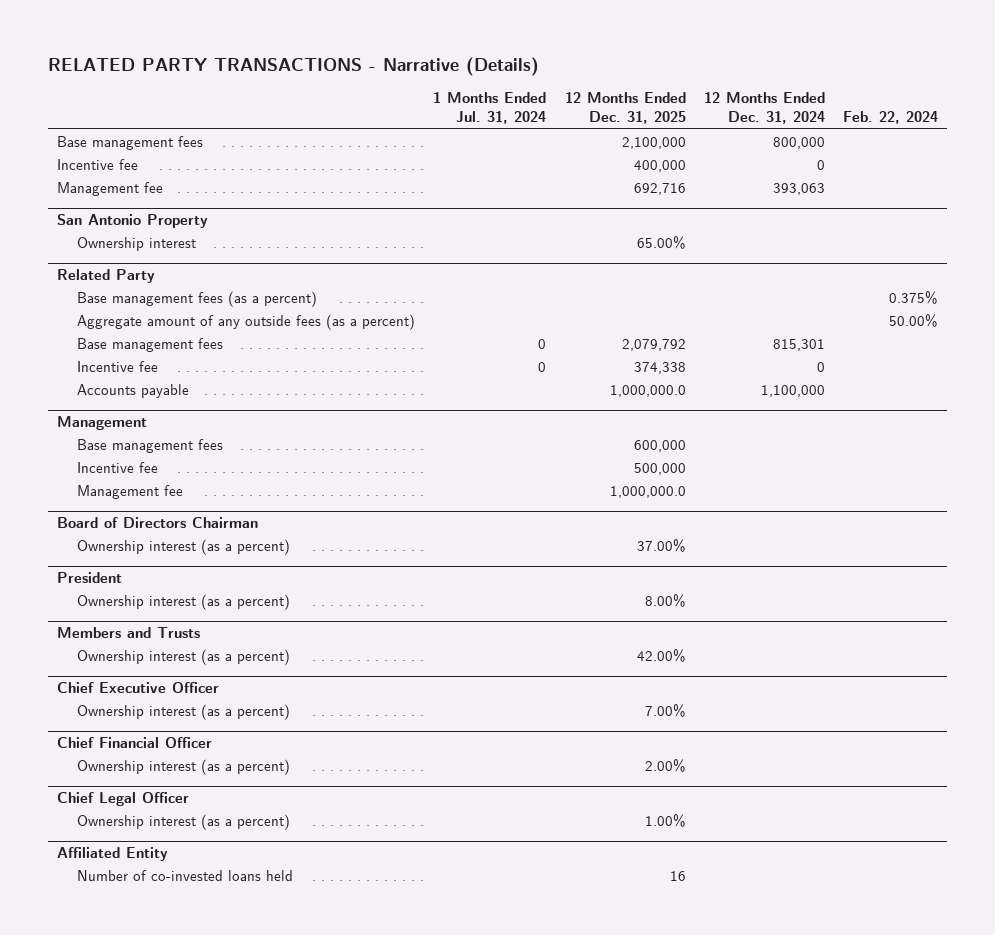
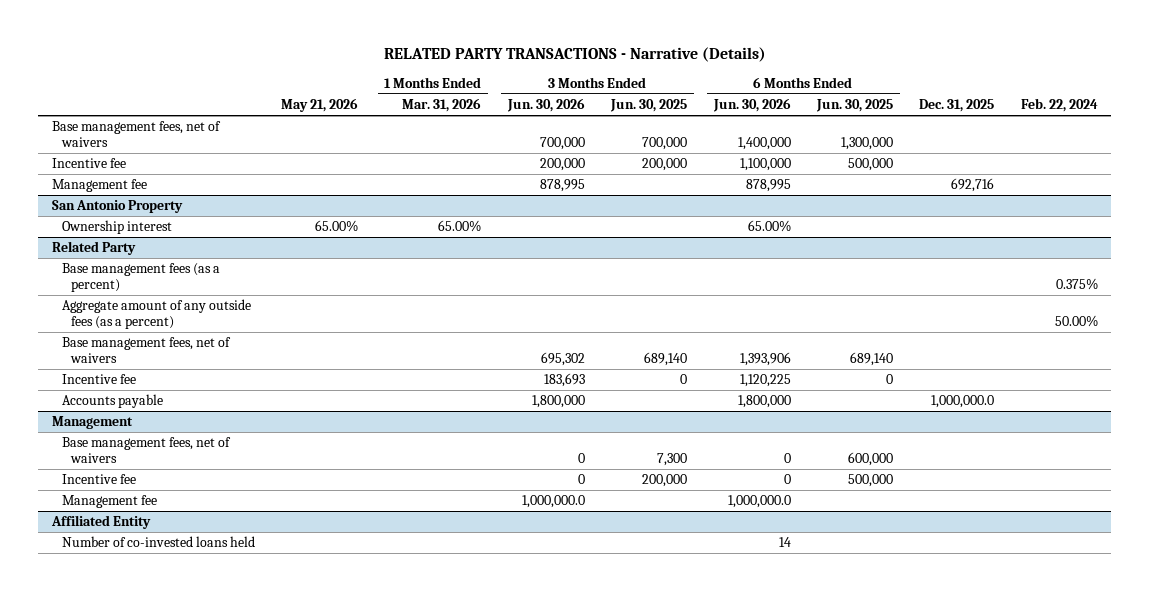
- | 1 Months Ended Jul. 31, 2024 | 12 Months Ended Dec. 31, 2025 | 12 Months Ended Dec. 31, 2024 | Feb. 22, 2024
+ | May 21, 2026 | 1 Months Ended Mar. 31, 2026 | 3 Months Ended Jun. 30, 2026 | 3 Months Ended Jun. 30, 2025 | 6 Months Ended Jun. 30, 2026 | 6 Months Ended Jun. 30, 2025 | Dec. 31, 2025 | Feb. 22, 2024
- Base management fees | | 2,100,000 | 800,000 |
+ Base management fees, net of waivers | | | 700,000 | 700,000 | 1,400,000 | 1,300,000 | |
@ Related Party
- Base management fees | 0 | 2,079,792 | 815,301 |
+ Base management fees, net of waivers | | | 695,302 | 689,140 | 1,393,906 | 689,140 | |
@ Management
- Base management fees | | 600,000 | |
+ Base management fees, net of waivers | | | 0 | 7,300 | 0 | 600,000 | |
- Board of Directors Chairman
- Ownership interest (as a percent) | | 37.00% | |
- President
- Ownership interest (as a percent) | | 8.00% | |
- Members and Trusts
- Ownership interest (as a percent) | | 42.00% | |
- Chief Executive Officer
- Ownership interest (as a percent) | | 7.00% | |
- Chief Financial Officer
- Ownership interest (as a percent) | | 2.00% | |
- Chief Legal Officer
- Ownership interest (as a percent) | | 1.00% | |

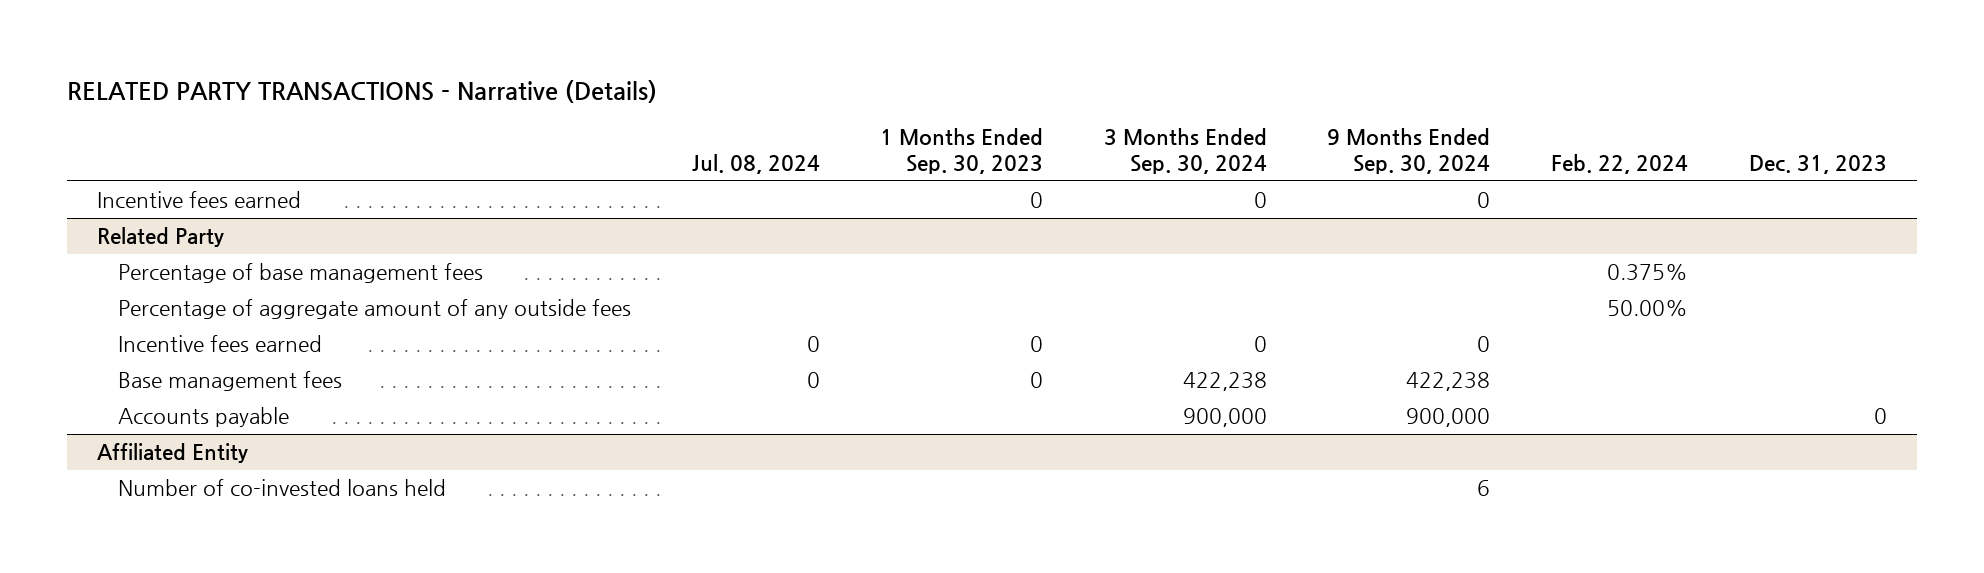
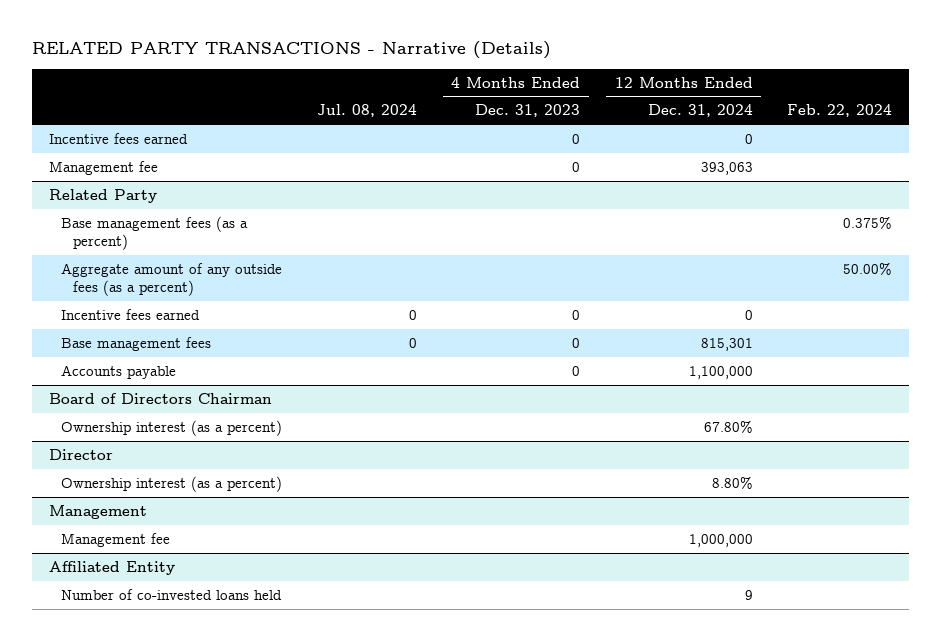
- | Jul. 08, 2024 | 1 Months Ended Sep. 30, 2023 | 3 Months Ended Sep. 30, 2024 | 9 Months Ended Sep. 30, 2024 | Feb. 22, 2024 | Dec. 31, 2023
+ | Jul. 08, 2024 | 4 Months Ended Dec. 31, 2023 | 12 Months Ended Dec. 31, 2024 | Feb. 22, 2024
+ Management fee | | 0 | 393,063 |
@ Related Party
- Percentage of base management fees | | | | | 0.375% |
- Percentage of aggregate amount of any outside fees | | | | | 50.00% |
+ Base management fees (as a percent) | | | | 0.375%
+ Aggregate amount of any outside fees (as a percent) | | | | 50.00%
+ Board of Directors Chairman
+ Ownership interest (as a percent) | | | 67.80% |
+ Director
+ Ownership interest (as a percent) | | | 8.80% |
+ Management
+ Management fee | | | 1,000,000 |

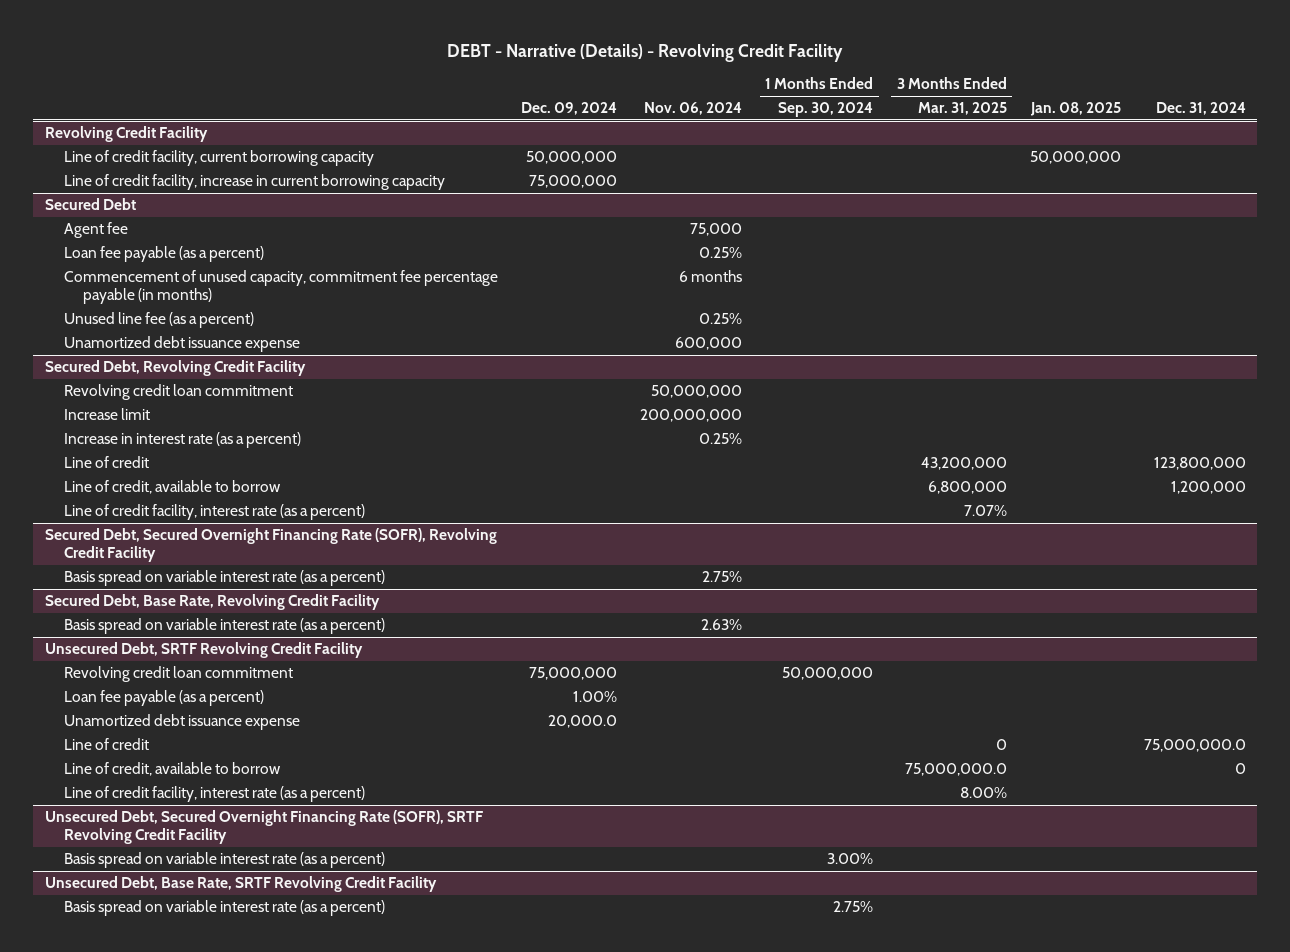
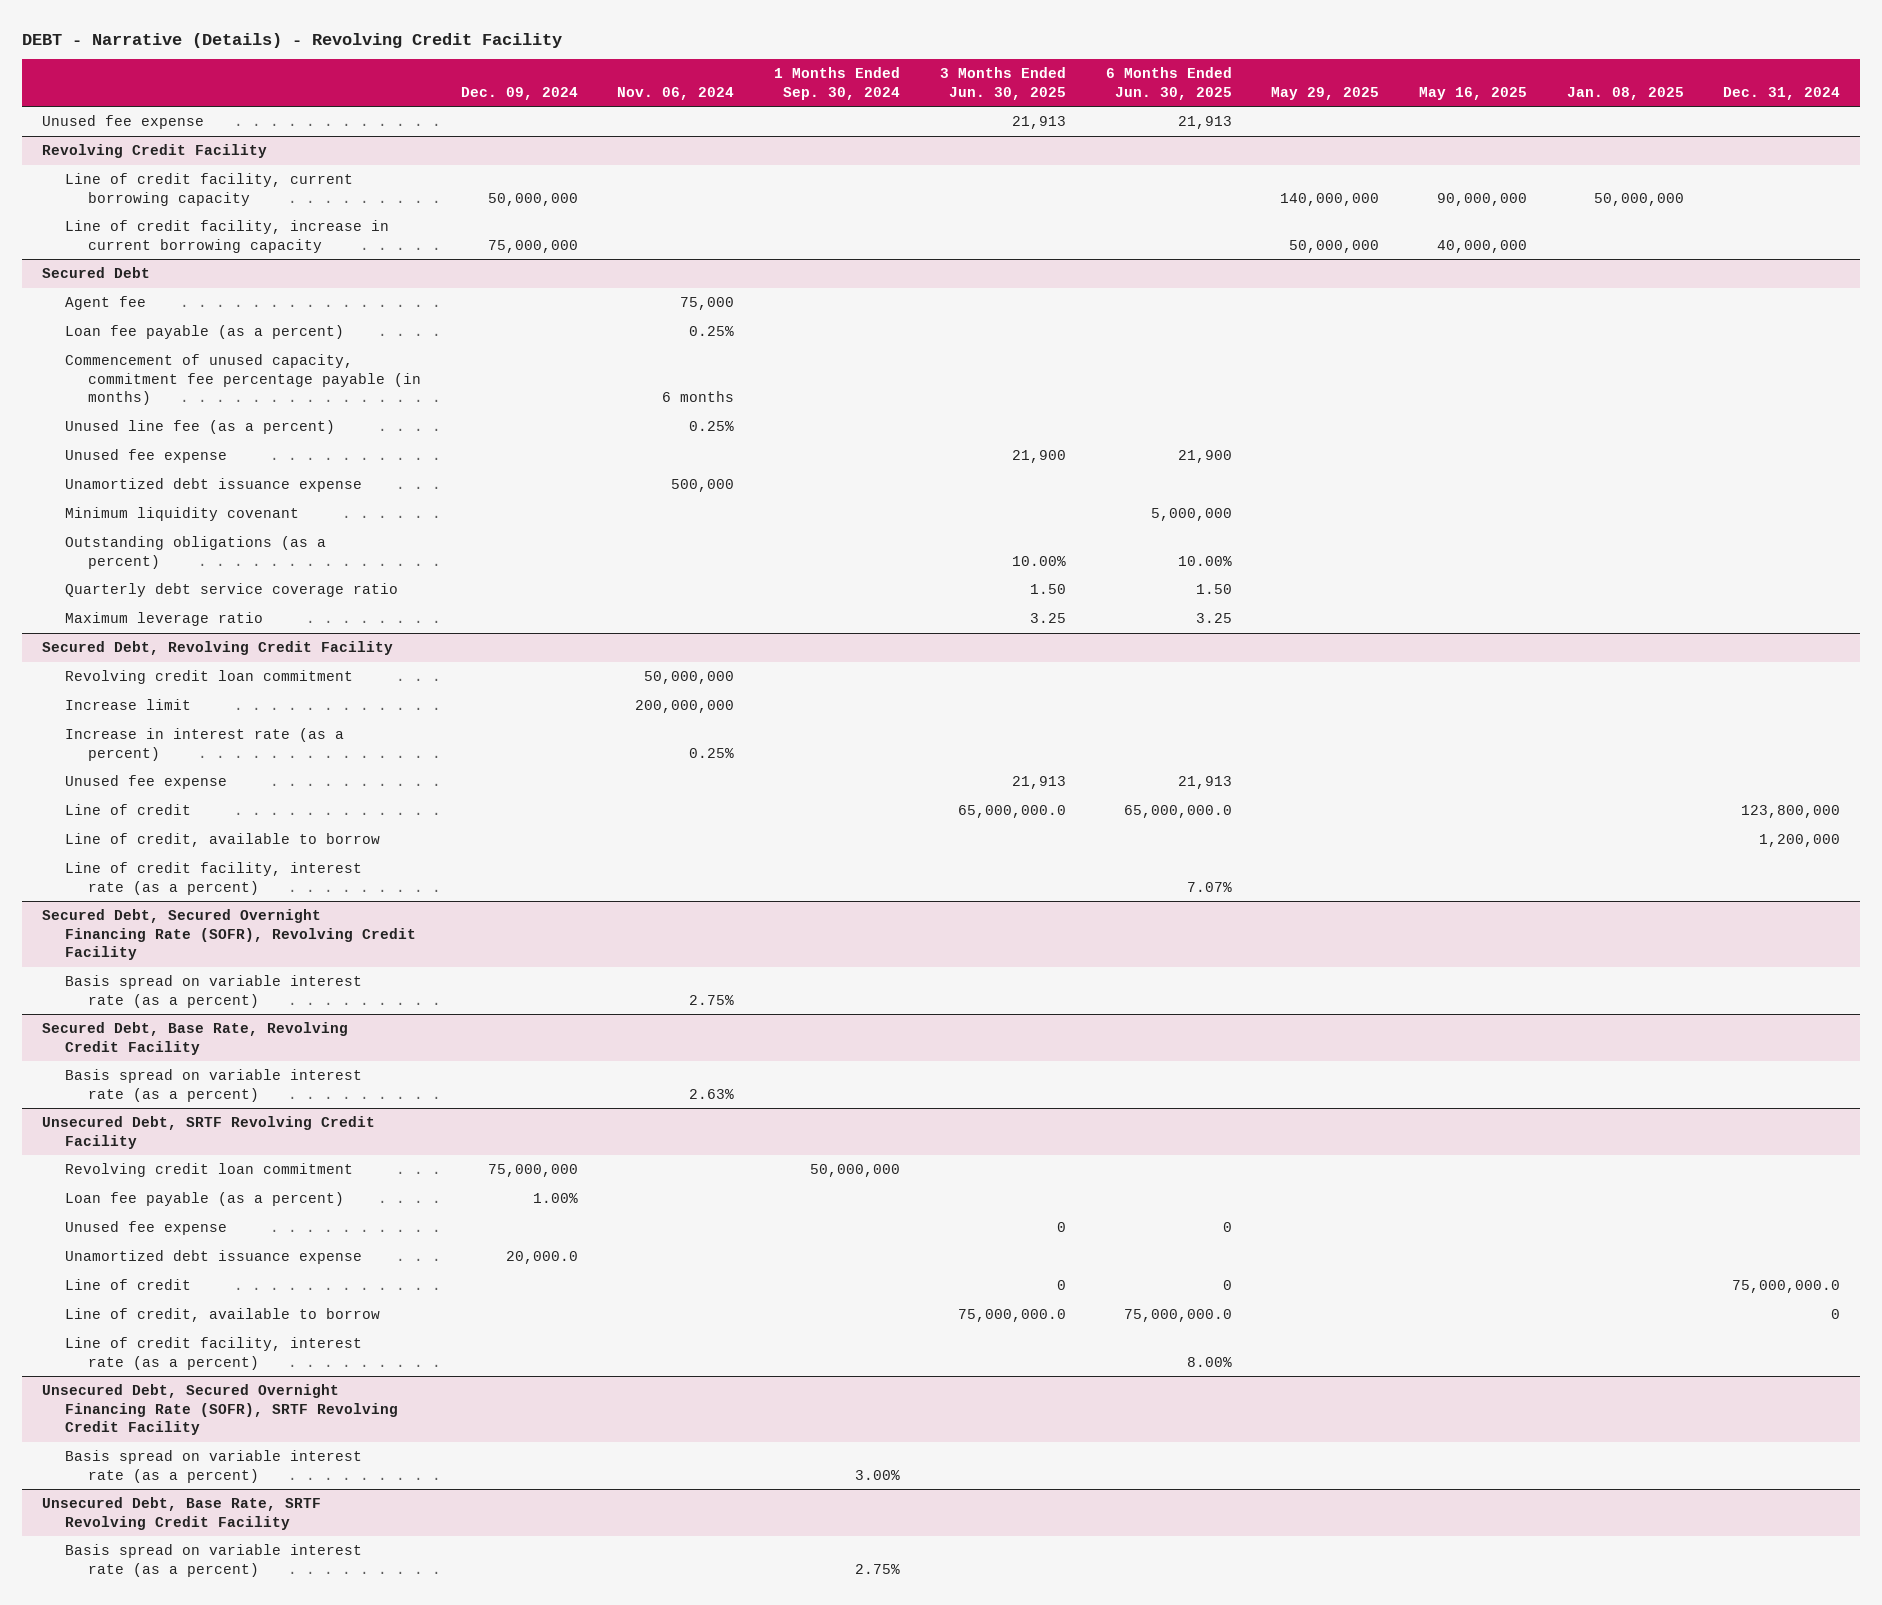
- | Dec. 09, 2024 | Nov. 06, 2024 | 1 Months Ended Sep. 30, 2024 | 3 Months Ended Mar. 31, 2025 | Jan. 08, 2025 | Dec. 31, 2024
+ | Dec. 09, 2024 | Nov. 06, 2024 | 1 Months Ended Sep. 30, 2024 | 3 Months Ended Jun. 30, 2025 | 6 Months Ended Jun. 30, 2025 | May 29, 2025 | May 16, 2025 | Jan. 08, 2025 | Dec. 31, 2024
+ Unused fee expense | | | | 21,913 | 21,913 | | | |
@ Secured Debt
- Unamortized debt issuance expense | | 600,000 | | | |
+ Unused fee expense | | | | 21,900 | 21,900 | | | |
+ Unamortized debt issuance expense | | 500,000 | | | | | | |
+ Minimum liquidity covenant | | | | | 5,000,000 | | | |
+ Outstanding obligations (as a percent) | | | | 10.00% | 10.00% | | | |
+ Quarterly debt service coverage ratio | | | | 1.50 | 1.50 | | | |
+ Maximum leverage ratio | | | | 3.25 | 3.25 | | | |
@ Secured Debt, Revolving Credit Facility
+ Unused fee expense | | | | 21,913 | 21,913 | | | |
@ Unsecured Debt, SRTF Revolving Credit Facility
+ Unused fee expense | | | | 0 | 0 | | | |

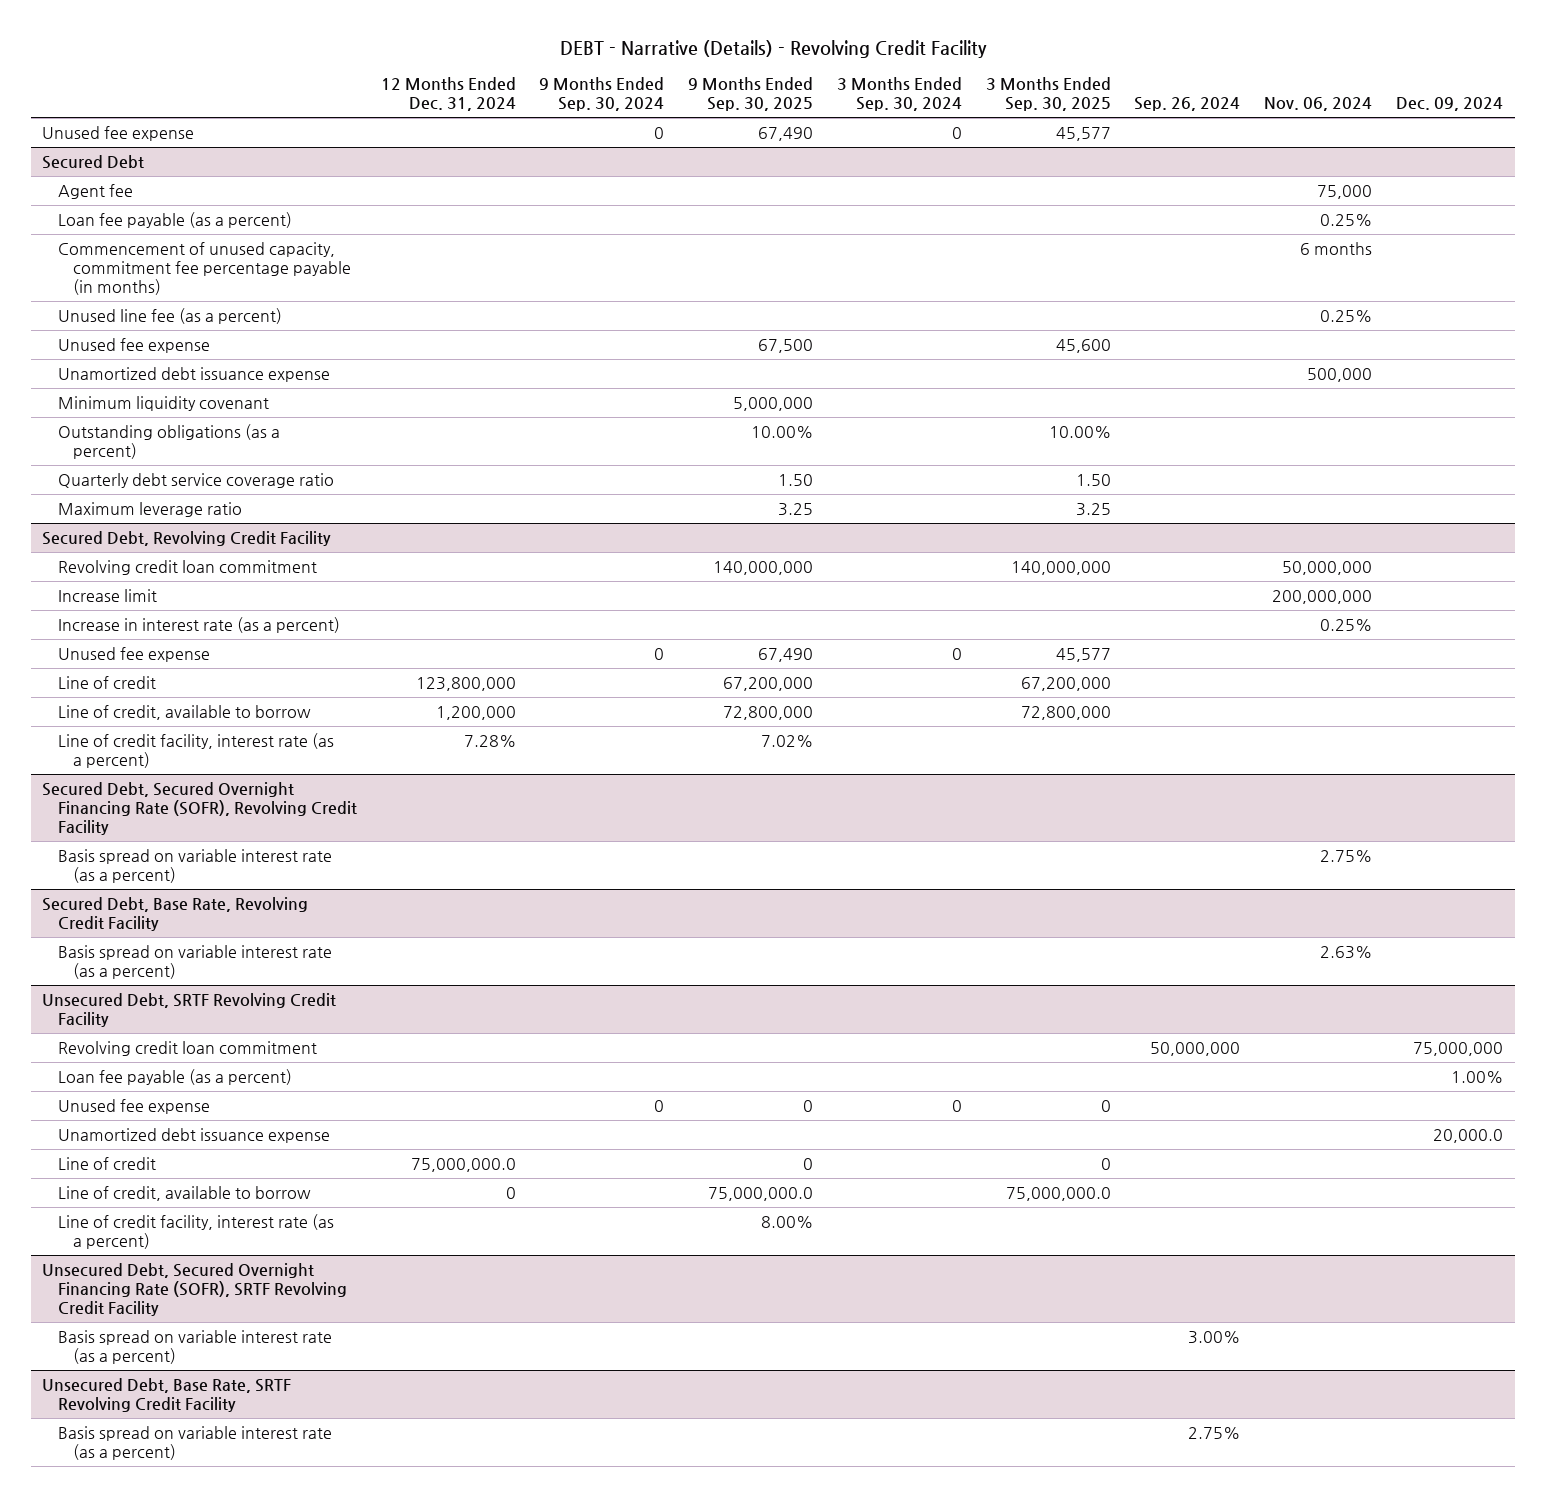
- | Dec. 09, 2024 | Nov. 06, 2024 | 1 Months Ended Sep. 30, 2024 | 3 Months Ended Jun. 30, 2025 | 6 Months Ended Jun. 30, 2025 | May 29, 2025 | May 16, 2025 | Jan. 08, 2025 | Dec. 31, 2024
+ | 12 Months Ended Dec. 31, 2024 | 9 Months Ended Sep. 30, 2024 | 9 Months Ended Sep. 30, 2025 | 3 Months Ended Sep. 30, 2024 | 3 Months Ended Sep. 30, 2025 | Sep. 26, 2024 | Nov. 06, 2024 | Dec. 09, 2024
- Revolving Credit Facility
- Line of credit facility, current borrowing capacity | 50,000,000 | | | | | 140,000,000 | 90,000,000 | 50,000,000 |
- Line of credit facility, increase in current borrowing capacity | 75,000,000 | | | | | 50,000,000 | 40,000,000 | |

